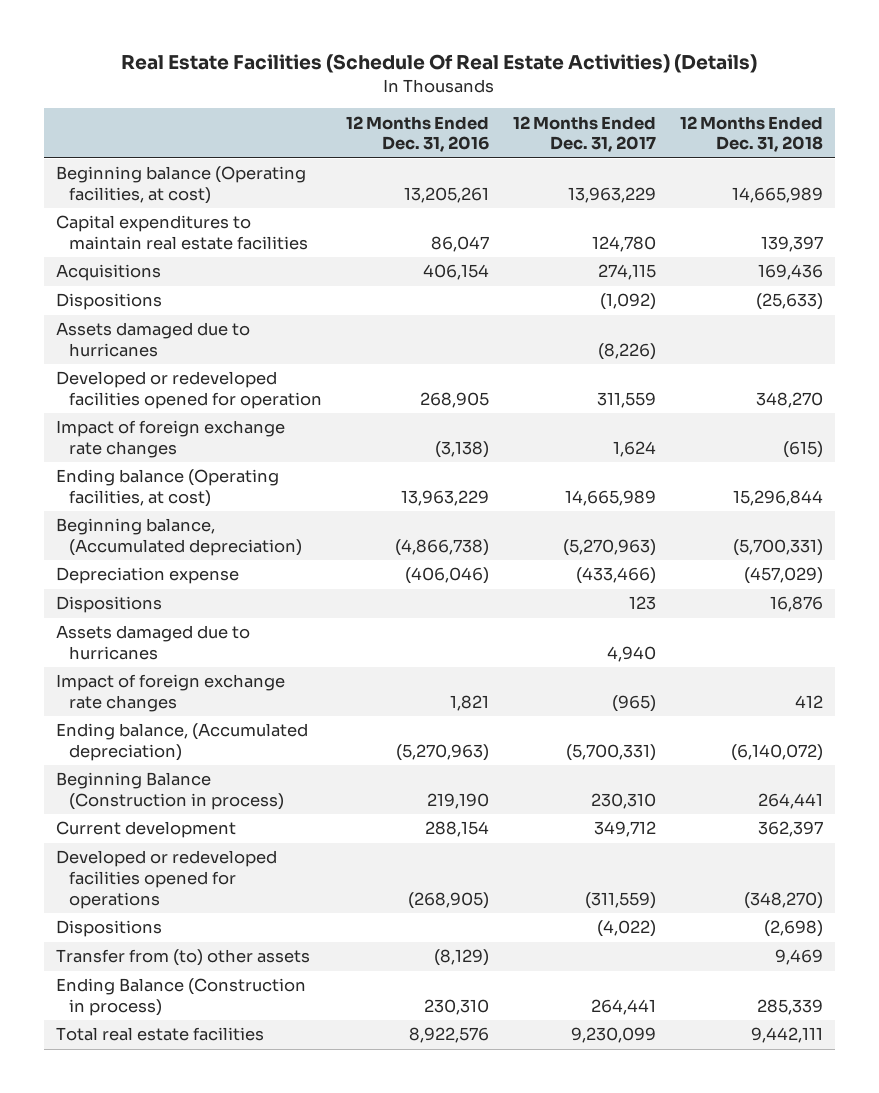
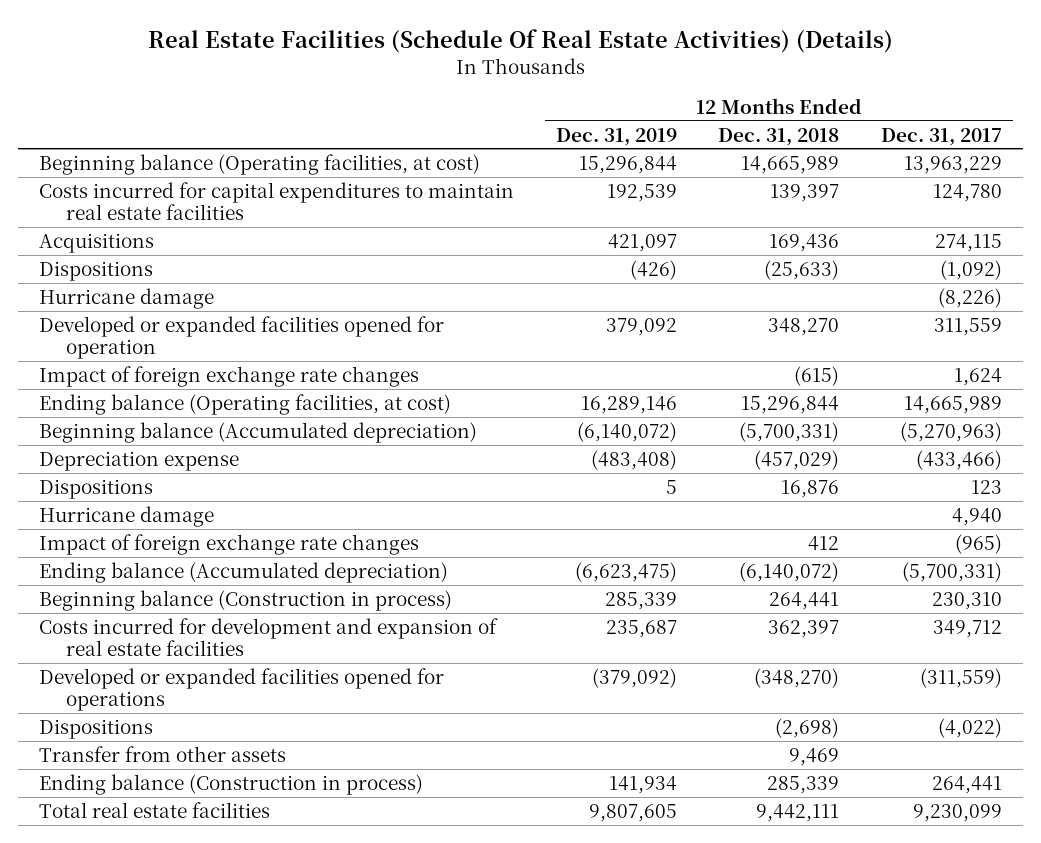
- | 12 Months Ended Dec. 31, 2016 | 12 Months Ended Dec. 31, 2017 | 12 Months Ended Dec. 31, 2018
+ | 12 Months Ended Dec. 31, 2019 | 12 Months Ended Dec. 31, 2018 | 12 Months Ended Dec. 31, 2017
- Capital expenditures to maintain real estate facilities | 86,047 | 124,780 | 139,397
+ Costs incurred for capital expenditures to maintain real estate facilities | 192,539 | 139,397 | 124,780
- Assets damaged due to hurricanes | | (8,226) |
- Developed or redeveloped facilities opened for operation | 268,905 | 311,559 | 348,270
+ Hurricane damage | | | (8,226)
+ Developed or expanded facilities opened for operation | 379,092 | 348,270 | 311,559
- Beginning balance, (Accumulated depreciation) | (4,866,738) | (5,270,963) | (5,700,331)
+ Beginning balance (Accumulated depreciation) | (6,140,072) | (5,700,331) | (5,270,963)
- Assets damaged due to hurricanes | | 4,940 |
+ Hurricane damage | | | 4,940
- Ending balance, (Accumulated depreciation) | (5,270,963) | (5,700,331) | (6,140,072)
- Beginning Balance (Construction in process) | 219,190 | 230,310 | 264,441
- Current development | 288,154 | 349,712 | 362,397
- Developed or redeveloped facilities opened for operations | (268,905) | (311,559) | (348,270)
+ Ending balance (Accumulated depreciation) | (6,623,475) | (6,140,072) | (5,700,331)
+ Beginning balance (Construction in process) | 285,339 | 264,441 | 230,310
+ Costs incurred for development and expansion of real estate facilities | 235,687 | 362,397 | 349,712
+ Developed or expanded facilities opened for operations | (379,092) | (348,270) | (311,559)
- Transfer from (to) other assets | (8,129) | | 9,469
- Ending Balance (Construction in process) | 230,310 | 264,441 | 285,339
+ Transfer from other assets | | 9,469 |
+ Ending balance (Construction in process) | 141,934 | 285,339 | 264,441

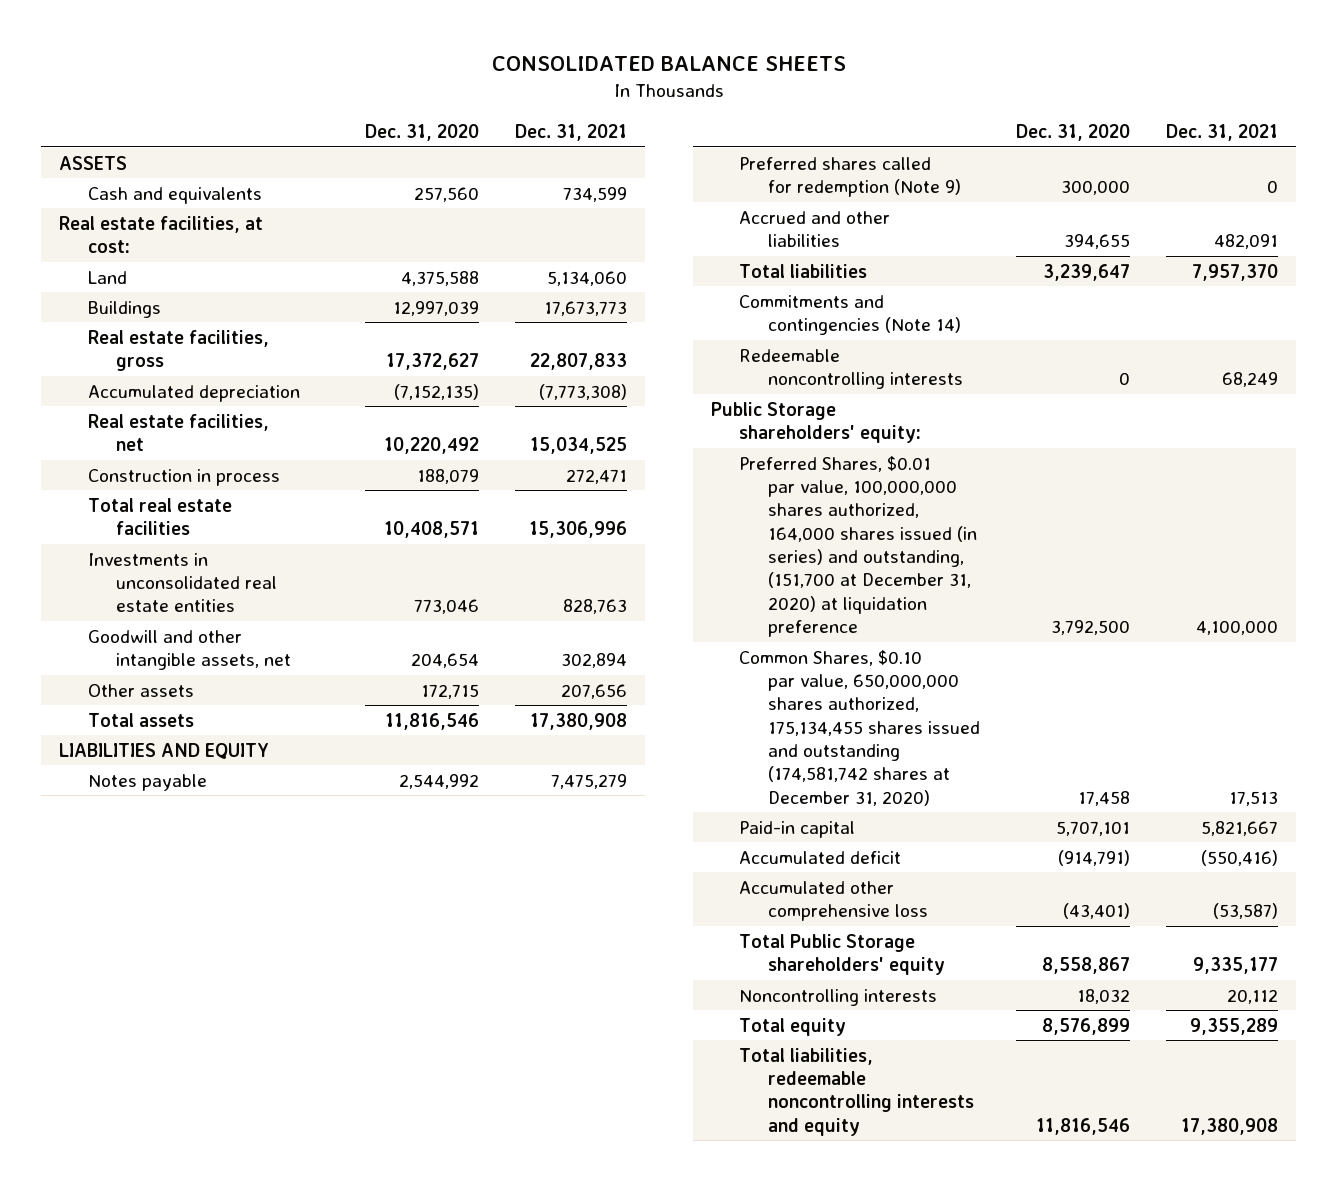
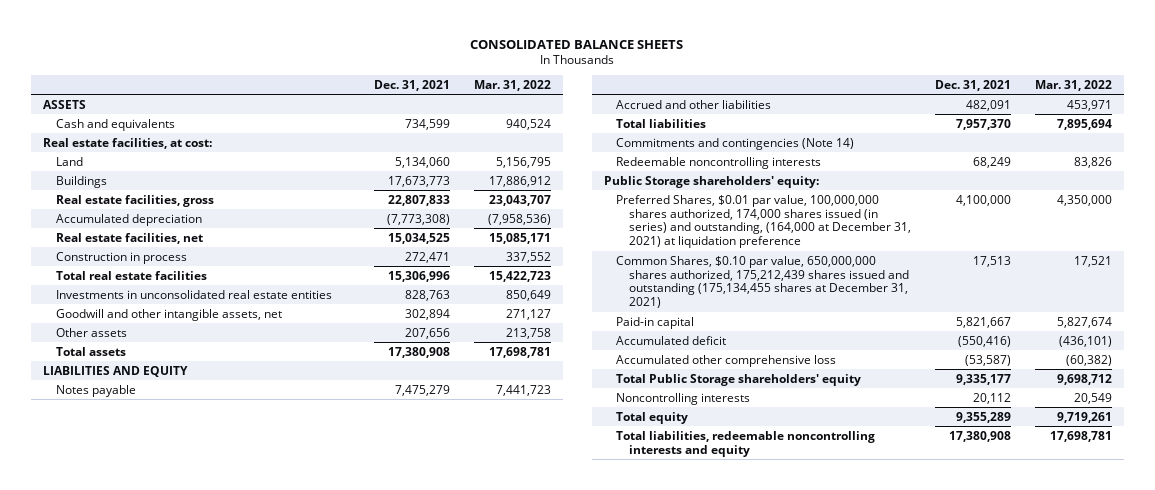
- | Dec. 31, 2020 | Dec. 31, 2021
+ | Dec. 31, 2021 | Mar. 31, 2022
- Preferred shares called for redemption (Note 9) | 300,000 | 0
- Preferred Shares, $0.01 par value, 100,000,000 shares authorized, 164,000 shares issued (in series) and outstanding, (151,700 at December 31, 2020) at liquidation preference | 3,792,500 | 4,100,000
- Common Shares, $0.10 par value, 650,000,000 shares authorized, 175,134,455 shares issued and outstanding (174,581,742 shares at December 31, 2020) | 17,458 | 17,513
+ Preferred Shares, $0.01 par value, 100,000,000 shares authorized, 174,000 shares issued (in series) and outstanding, (164,000 at December 31, 2021) at liquidation preference | 4,100,000 | 4,350,000
+ Common Shares, $0.10 par value, 650,000,000 shares authorized, 175,212,439 shares issued and outstanding (175,134,455 shares at December 31, 2021) | 17,513 | 17,521

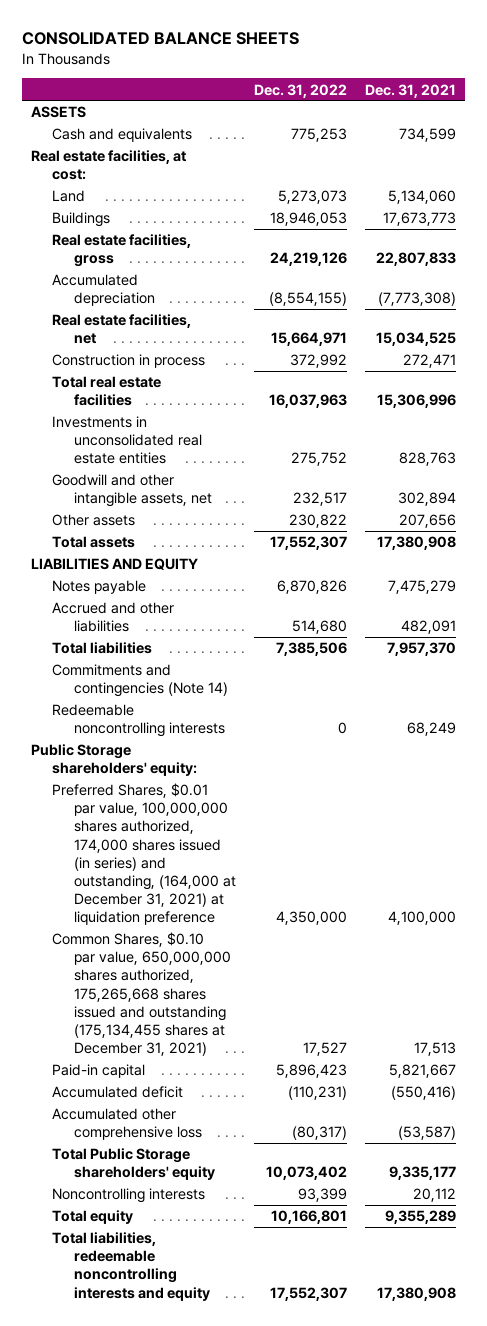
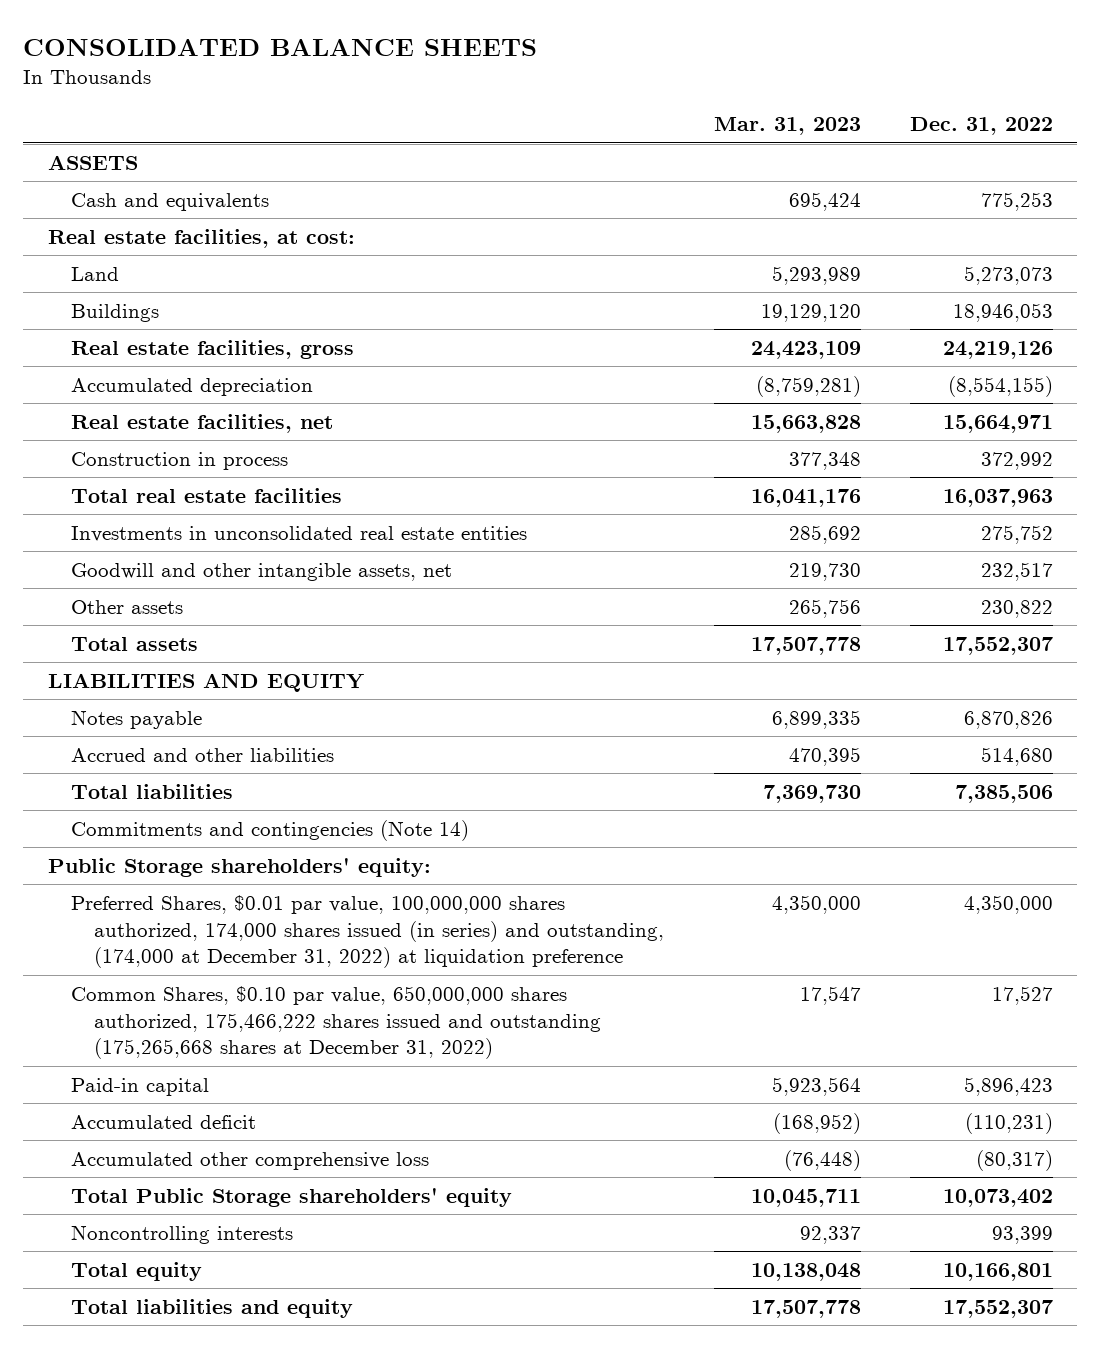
- | Dec. 31, 2022 | Dec. 31, 2021
+ | Mar. 31, 2023 | Dec. 31, 2022
- Redeemable noncontrolling interests | 0 | 68,249
- Preferred Shares, $0.01 par value, 100,000,000 shares authorized, 174,000 shares issued (in series) and outstanding, (164,000 at December 31, 2021) at liquidation preference | 4,350,000 | 4,100,000
- Common Shares, $0.10 par value, 650,000,000 shares authorized, 175,265,668 shares issued and outstanding (175,134,455 shares at December 31, 2021) | 17,527 | 17,513
+ Preferred Shares, $0.01 par value, 100,000,000 shares authorized, 174,000 shares issued (in series) and outstanding, (174,000 at December 31, 2022) at liquidation preference | 4,350,000 | 4,350,000
+ Common Shares, $0.10 par value, 650,000,000 shares authorized, 175,466,222 shares issued and outstanding (175,265,668 shares at December 31, 2022) | 17,547 | 17,527
- Total liabilities, redeemable noncontrolling interests and equity | 17,552,307 | 17,380,908
+ Total liabilities and equity | 17,507,778 | 17,552,307

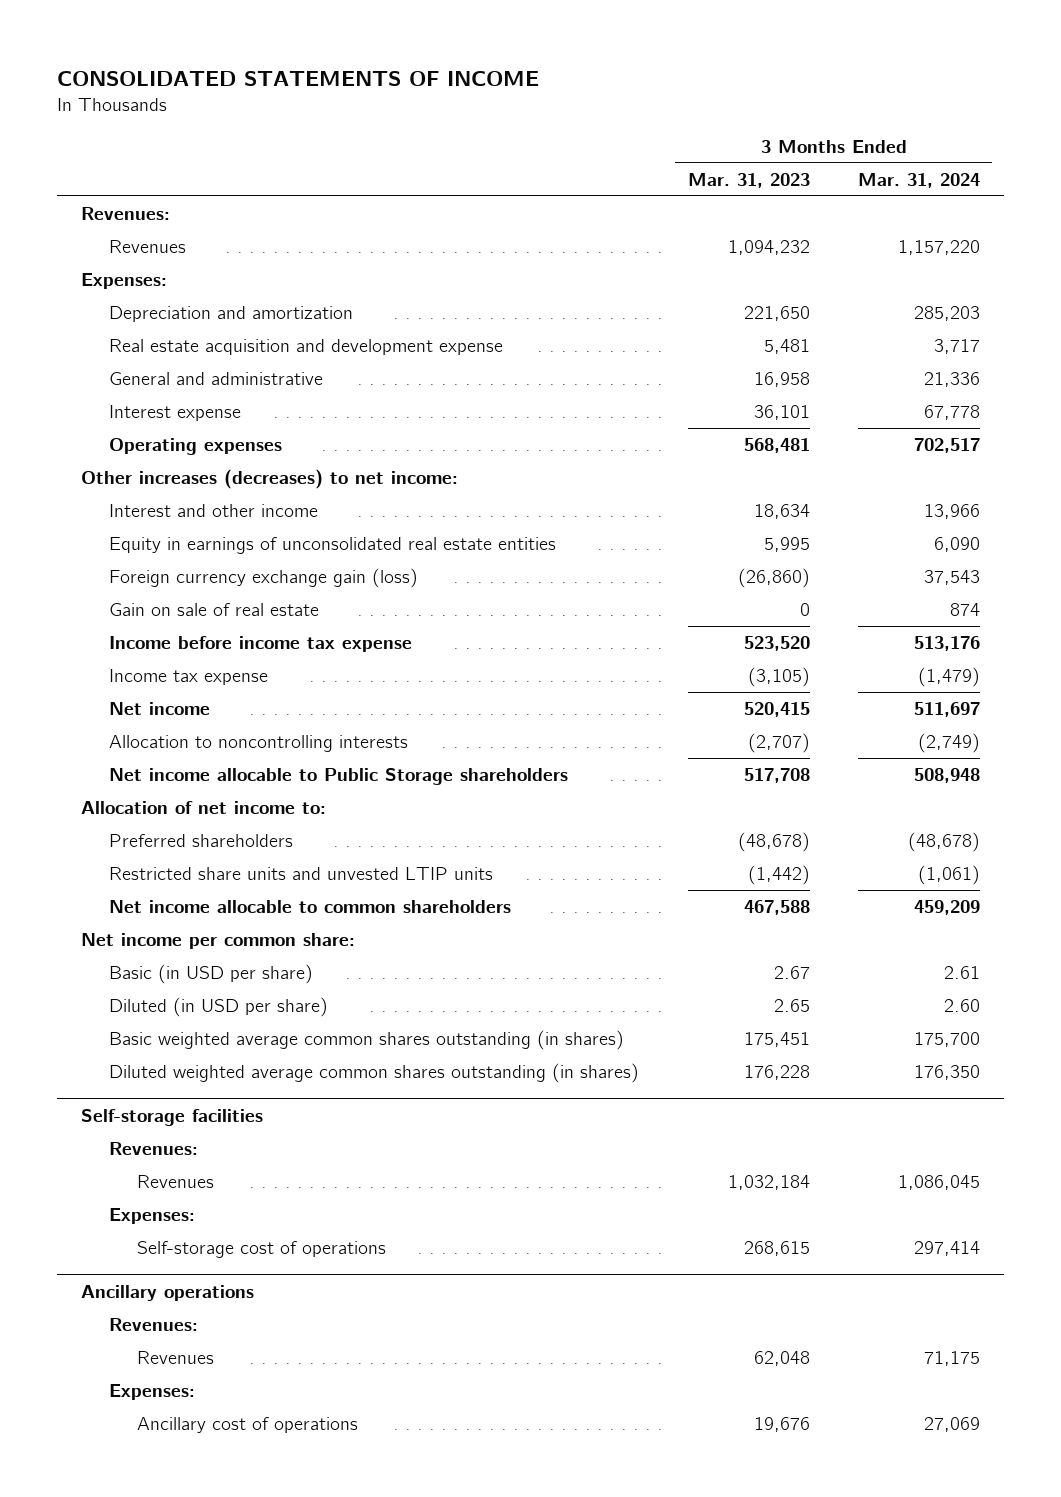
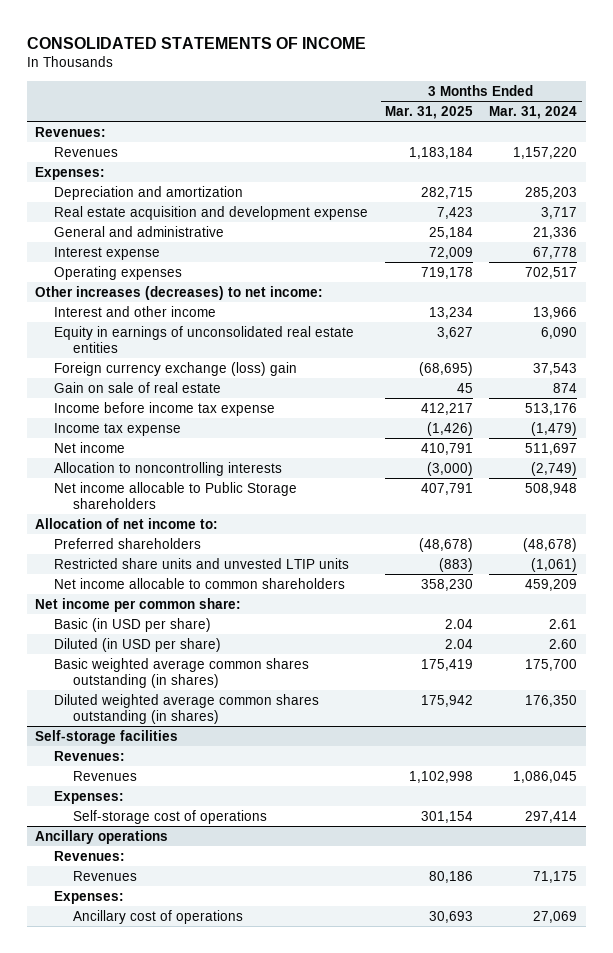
- | 3 Months Ended Mar. 31, 2023 | 3 Months Ended Mar. 31, 2024
+ | 3 Months Ended Mar. 31, 2025 | 3 Months Ended Mar. 31, 2024
- Foreign currency exchange gain (loss) | (26,860) | 37,543
+ Foreign currency exchange (loss) gain | (68,695) | 37,543

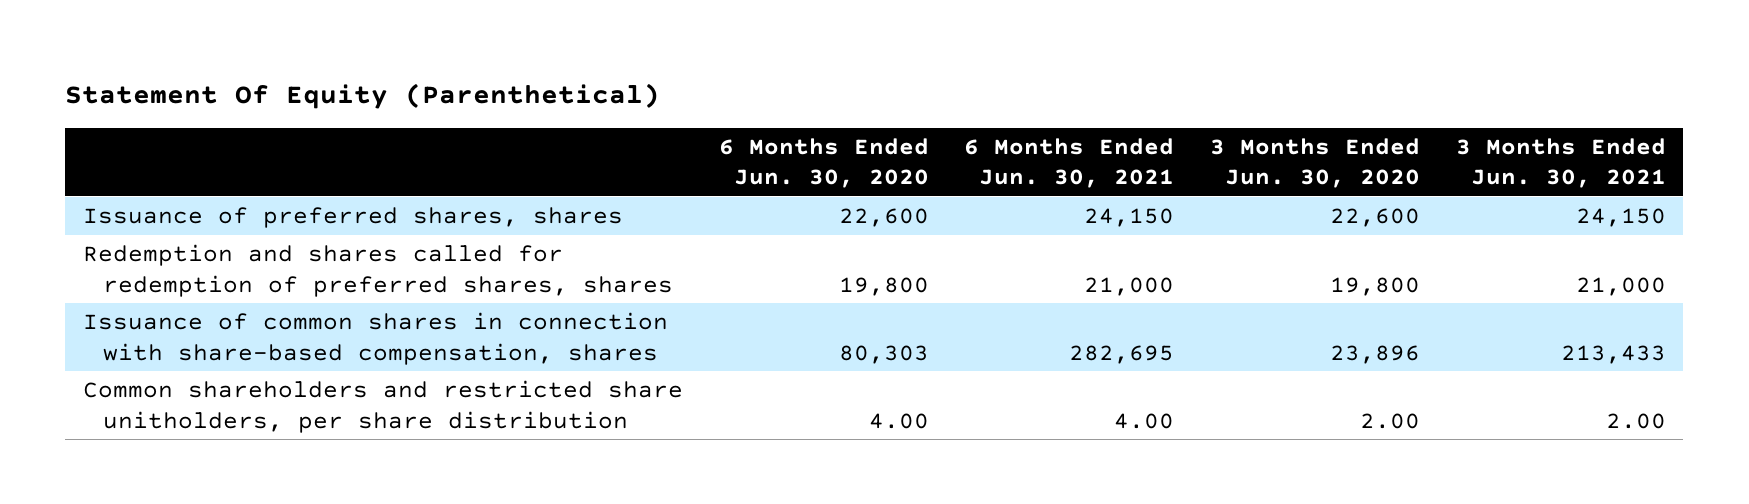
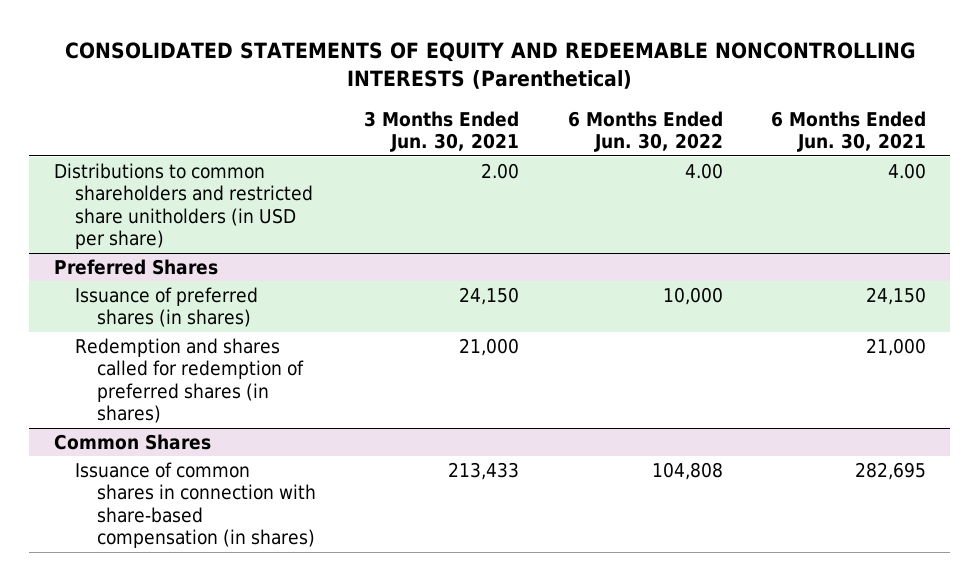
- Statement Of Equity (Parenthetical)
+ CONSOLIDATED STATEMENTS OF EQUITY AND REDEEMABLE NONCONTROLLING INTERESTS (Parenthetical)
- | 6 Months Ended Jun. 30, 2020 | 6 Months Ended Jun. 30, 2021 | 3 Months Ended Jun. 30, 2020 | 3 Months Ended Jun. 30, 2021
+ | 3 Months Ended Jun. 30, 2021 | 6 Months Ended Jun. 30, 2022 | 6 Months Ended Jun. 30, 2021
- Issuance of preferred shares, shares | 22,600 | 24,150 | 22,600 | 24,150
- Redemption and shares called for redemption of preferred shares, shares | 19,800 | 21,000 | 19,800 | 21,000
- Issuance of common shares in connection with share-based compensation, shares | 80,303 | 282,695 | 23,896 | 213,433
- Common shareholders and restricted share unitholders, per share distribution | 4.00 | 4.00 | 2.00 | 2.00
+ Distributions to common shareholders and restricted share unitholders (in USD per share) | 2.00 | 4.00 | 4.00
+ Preferred Shares
+ Issuance of preferred shares (in shares) | 24,150 | 10,000 | 24,150
+ Redemption and shares called for redemption of preferred shares (in shares) | 21,000 | | 21,000
+ Common Shares
+ Issuance of common shares in connection with share-based compensation (in shares) | 213,433 | 104,808 | 282,695

